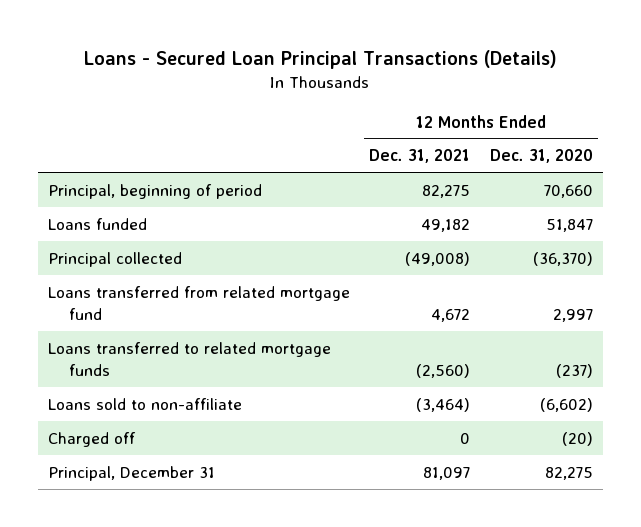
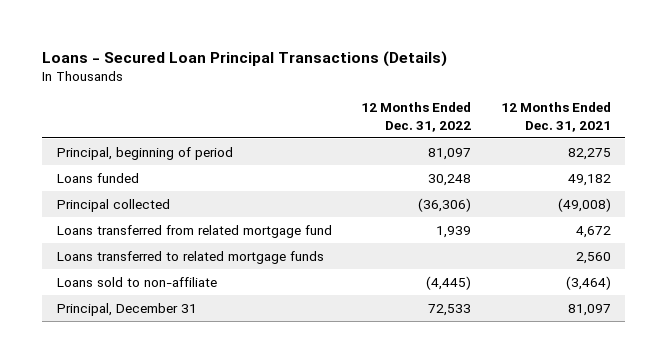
- | 12 Months Ended Dec. 31, 2021 | 12 Months Ended Dec. 31, 2020
+ | 12 Months Ended Dec. 31, 2022 | 12 Months Ended Dec. 31, 2021
- Loans transferred to related mortgage funds | (2,560) | (237)
+ Loans transferred to related mortgage funds | | 2,560
- Charged off | 0 | (20)

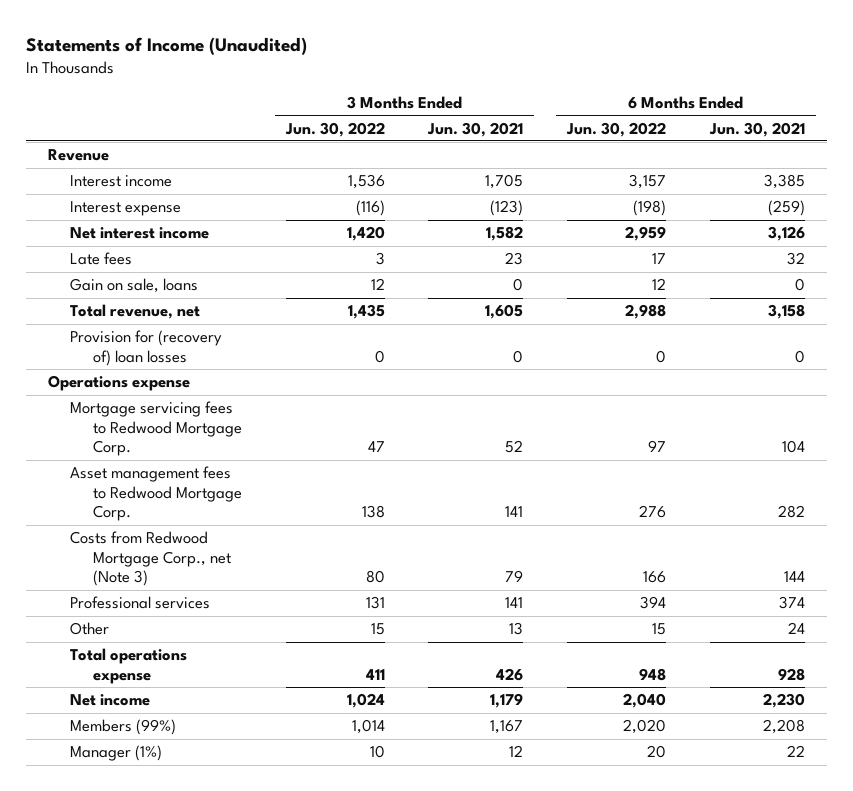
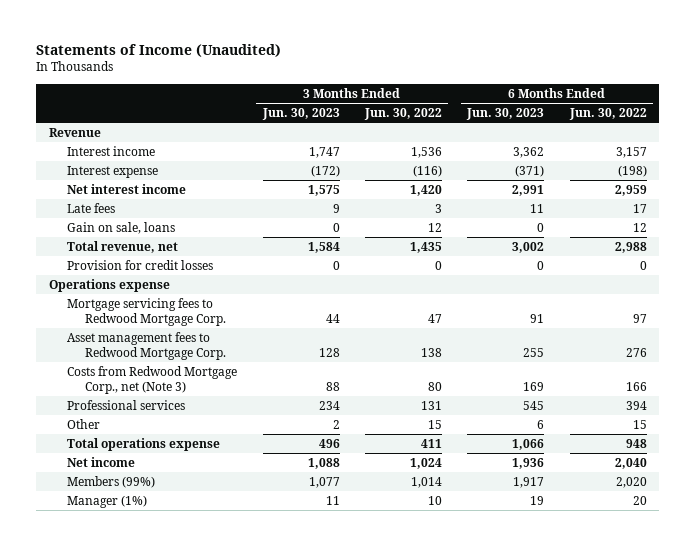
- | 3 Months Ended Jun. 30, 2022 | 3 Months Ended Jun. 30, 2021 | 6 Months Ended Jun. 30, 2022 | 6 Months Ended Jun. 30, 2021
+ | 3 Months Ended Jun. 30, 2023 | 3 Months Ended Jun. 30, 2022 | 6 Months Ended Jun. 30, 2023 | 6 Months Ended Jun. 30, 2022
- Provision for (recovery of) loan losses | 0 | 0 | 0 | 0
+ Provision for credit losses | 0 | 0 | 0 | 0

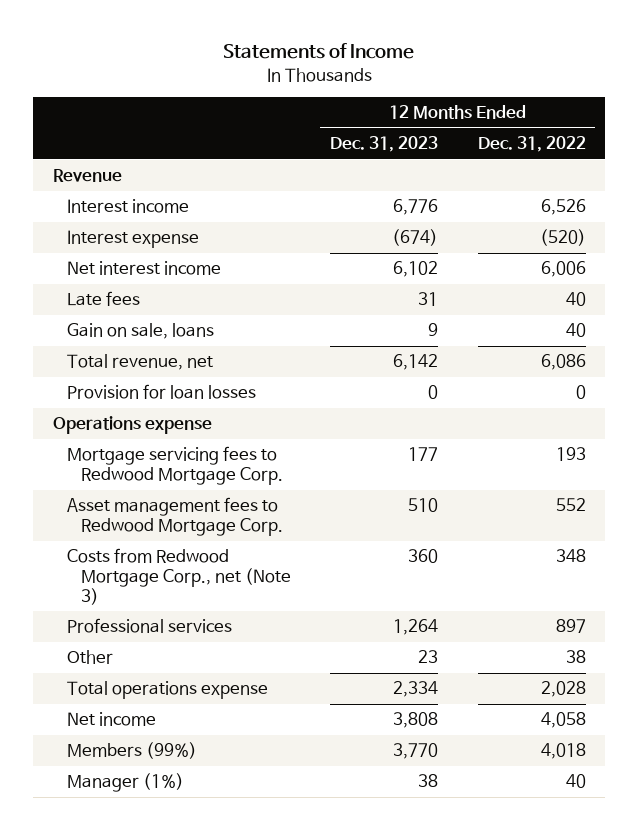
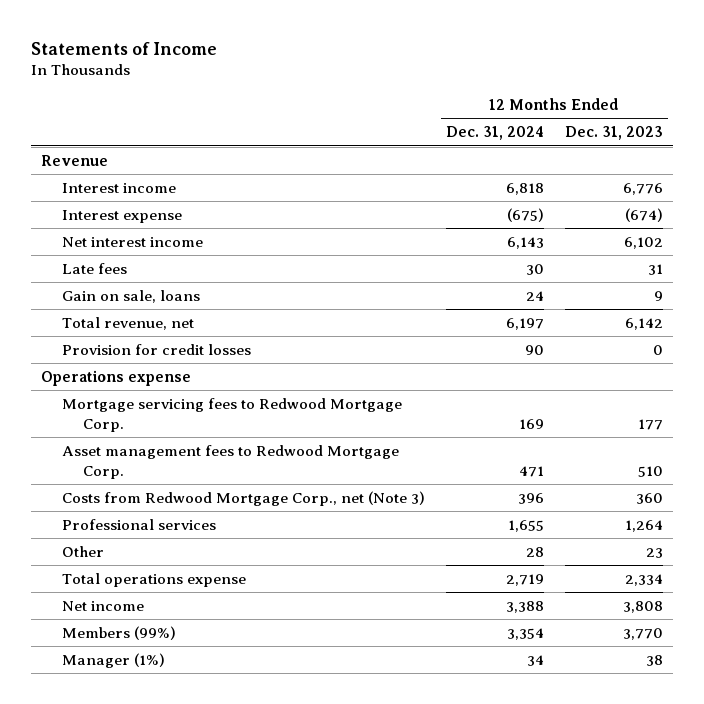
- | 12 Months Ended Dec. 31, 2023 | 12 Months Ended Dec. 31, 2022
+ | 12 Months Ended Dec. 31, 2024 | 12 Months Ended Dec. 31, 2023
- Provision for loan losses | 0 | 0
+ Provision for credit losses | 90 | 0

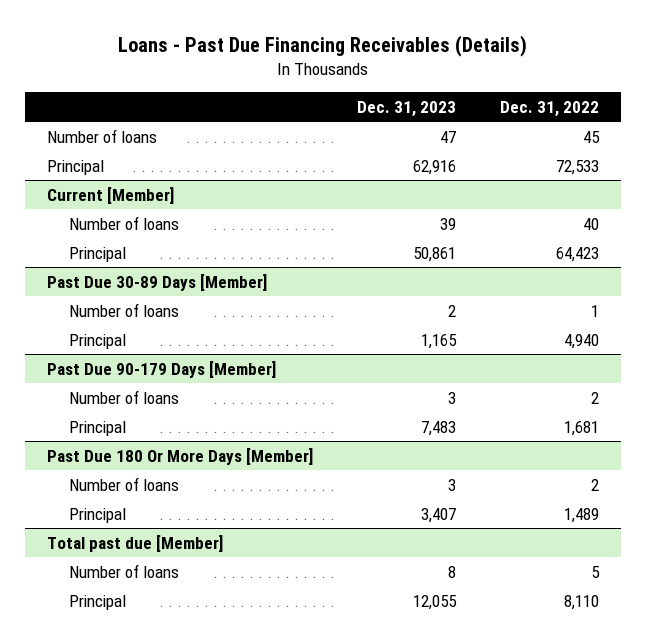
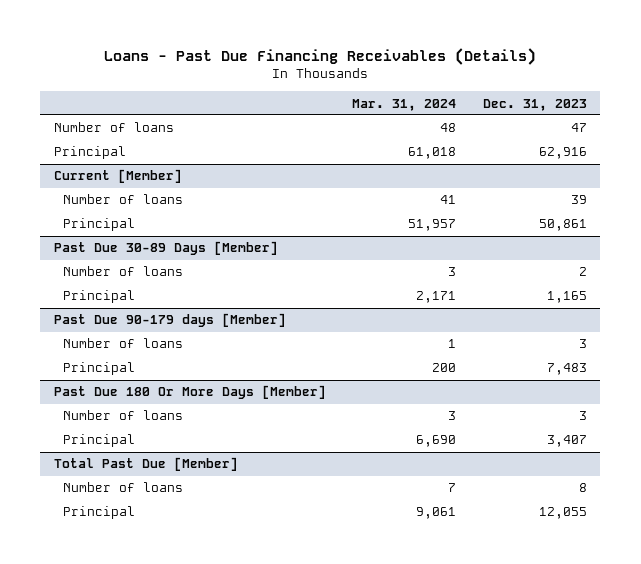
- | Dec. 31, 2023 | Dec. 31, 2022
+ | Mar. 31, 2024 | Dec. 31, 2023
- Past Due 90-179 Days [Member]
+ Past Due 90-179 days [Member]
- Total past due [Member]
+ Total Past Due [Member]

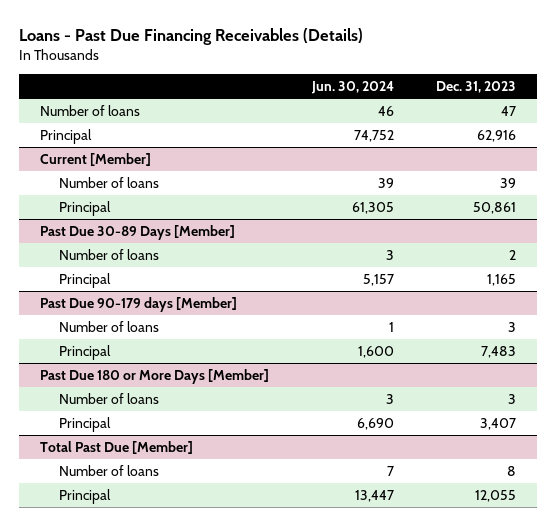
- | Mar. 31, 2024 | Dec. 31, 2023
+ | Jun. 30, 2024 | Dec. 31, 2023
- Past Due 180 Or More Days [Member]
+ Past Due 180 or More Days [Member]

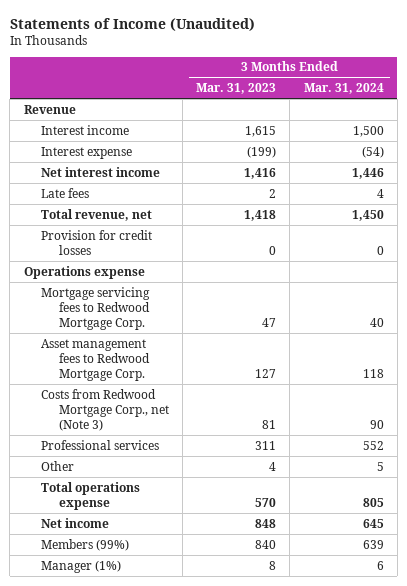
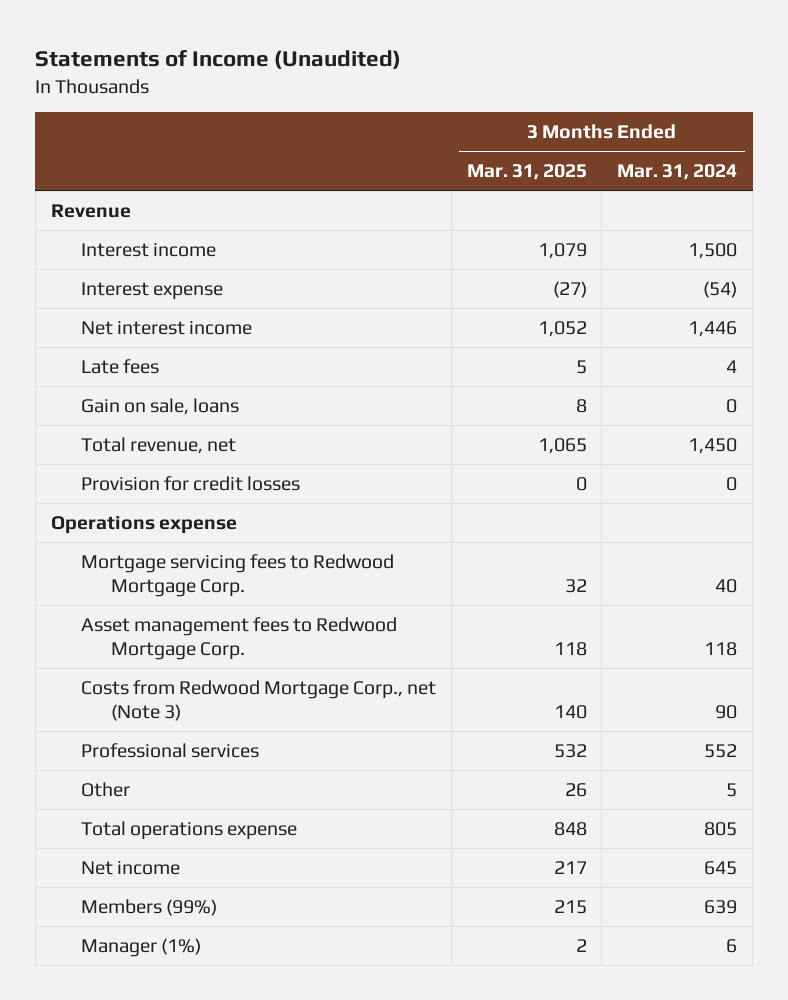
- | 3 Months Ended Mar. 31, 2023 | 3 Months Ended Mar. 31, 2024
+ | 3 Months Ended Mar. 31, 2025 | 3 Months Ended Mar. 31, 2024
+ Gain on sale, loans | 8 | 0

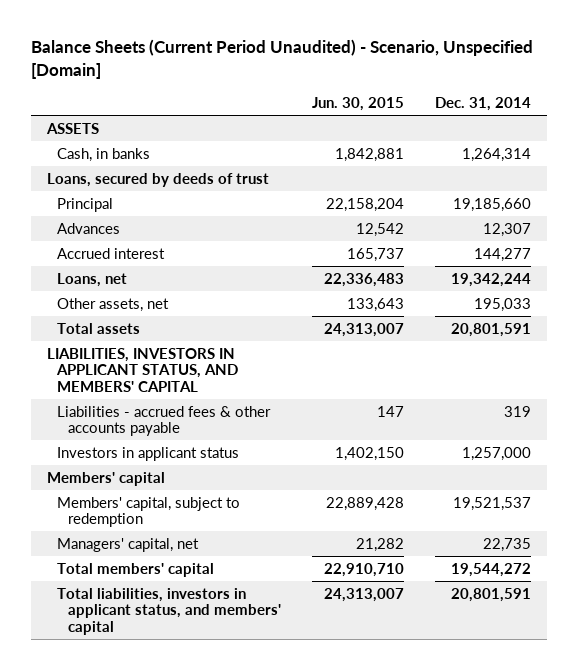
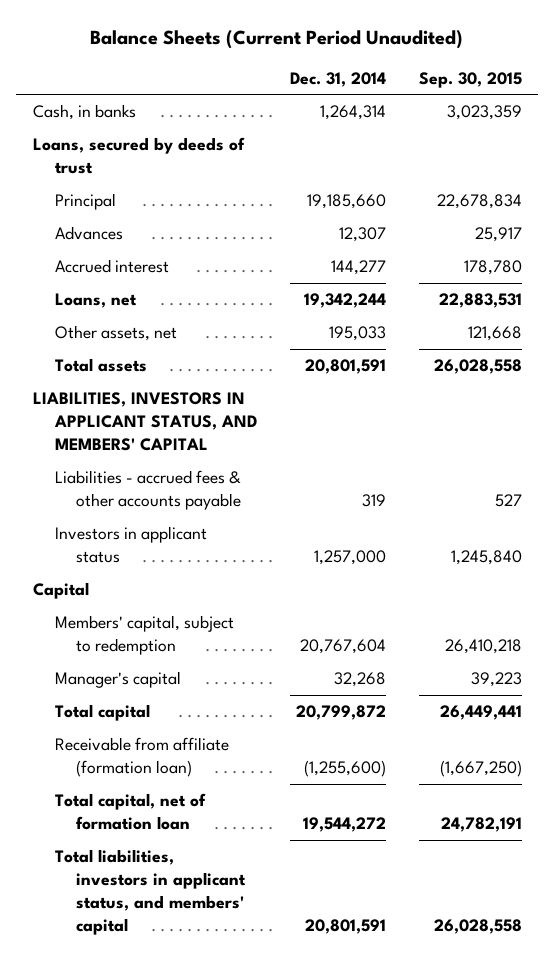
- Balance Sheets (Current Period Unaudited) - Scenario, Unspecified [Domain]
+ Balance Sheets (Current Period Unaudited)
- | Jun. 30, 2015 | Dec. 31, 2014
+ | Dec. 31, 2014 | Sep. 30, 2015
- ASSETS
- Members' capital
- Members' capital, subject to redemption | 22,889,428 | 19,521,537
- Managers' capital, net | 21,282 | 22,735
- Total members' capital | 22,910,710 | 19,544,272
+ Capital
+ Members' capital, subject to redemption | 20,767,604 | 26,410,218
+ Manager's capital | 32,268 | 39,223
+ Total capital | 20,799,872 | 26,449,441
+ Receivable from affiliate (formation loan) | (1,255,600) | (1,667,250)
+ Total capital, net of formation loan | 19,544,272 | 24,782,191

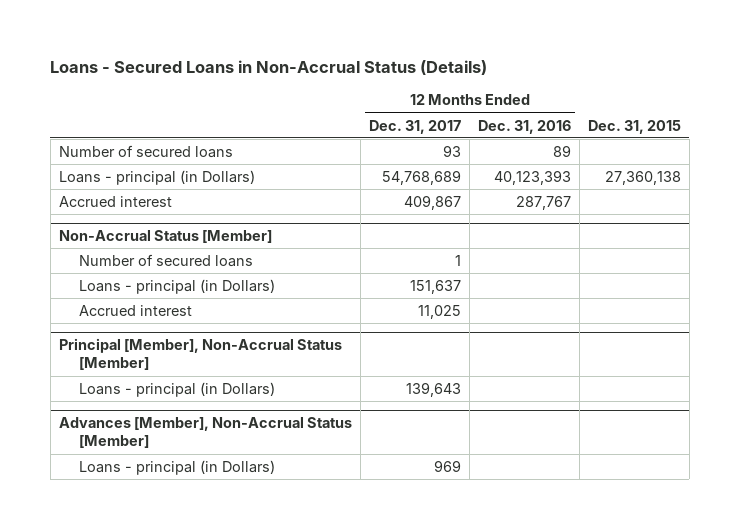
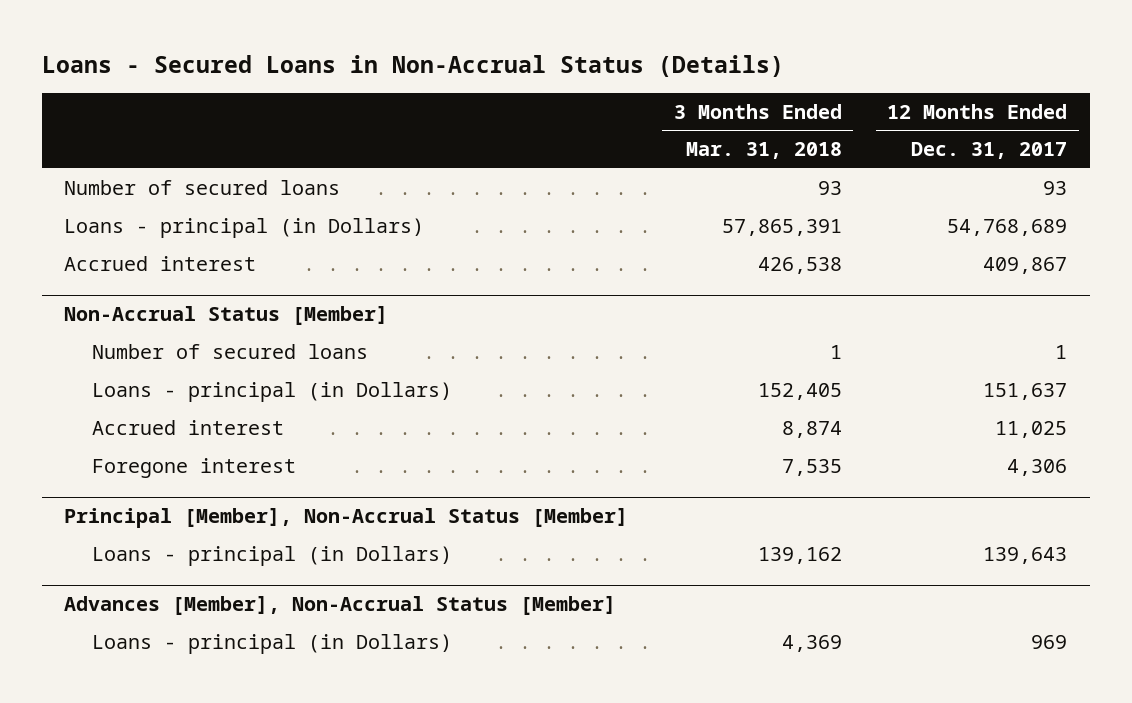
- | 12 Months Ended Dec. 31, 2017 | 12 Months Ended Dec. 31, 2016 | Dec. 31, 2015
+ | 3 Months Ended Mar. 31, 2018 | 12 Months Ended Dec. 31, 2017
@ Non-Accrual Status [Member]
+ Foregone interest | 7,535 | 4,306

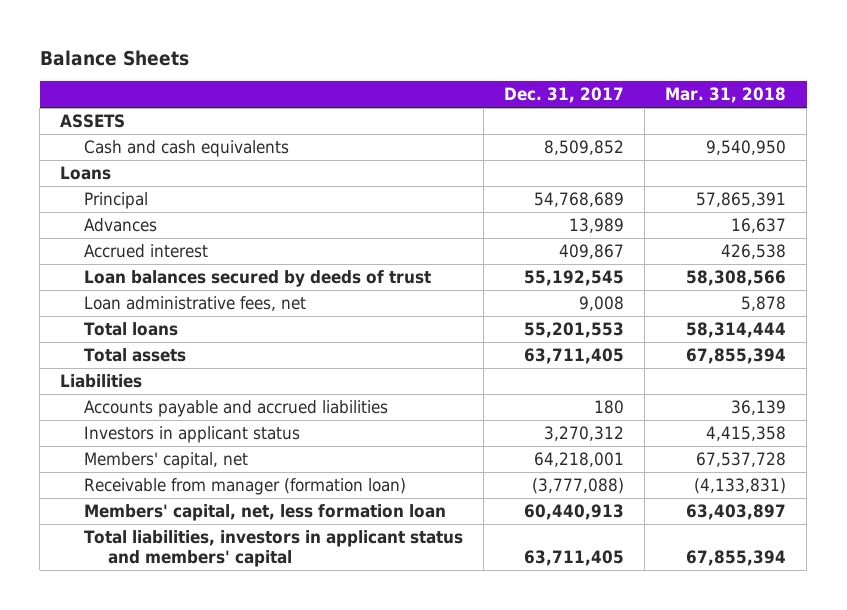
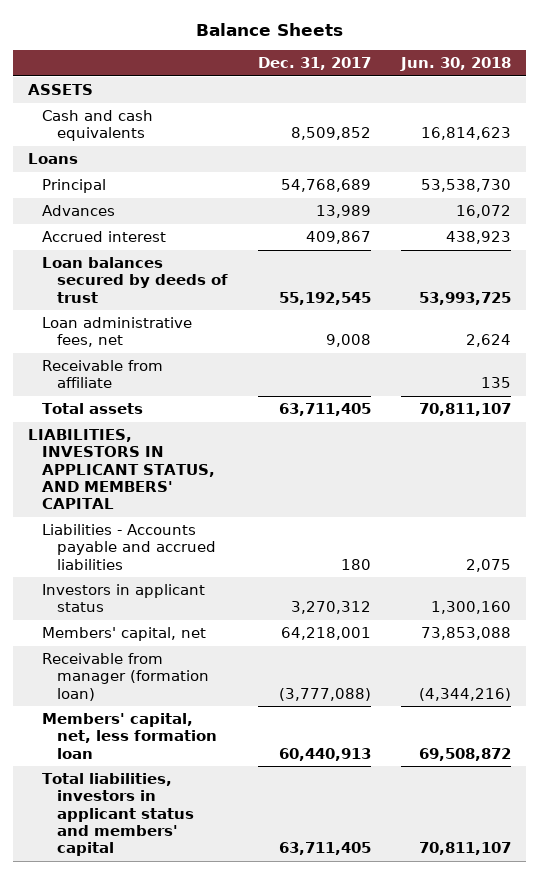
- | Dec. 31, 2017 | Mar. 31, 2018
+ | Dec. 31, 2017 | Jun. 30, 2018
- Total loans | 55,201,553 | 58,314,444
+ Receivable from affiliate | | 135
- Liabilities
- Accounts payable and accrued liabilities | 180 | 36,139
+ LIABILITIES, INVESTORS IN APPLICANT STATUS, AND MEMBERS' CAPITAL
+ Liabilities - Accounts payable and accrued liabilities | 180 | 2,075

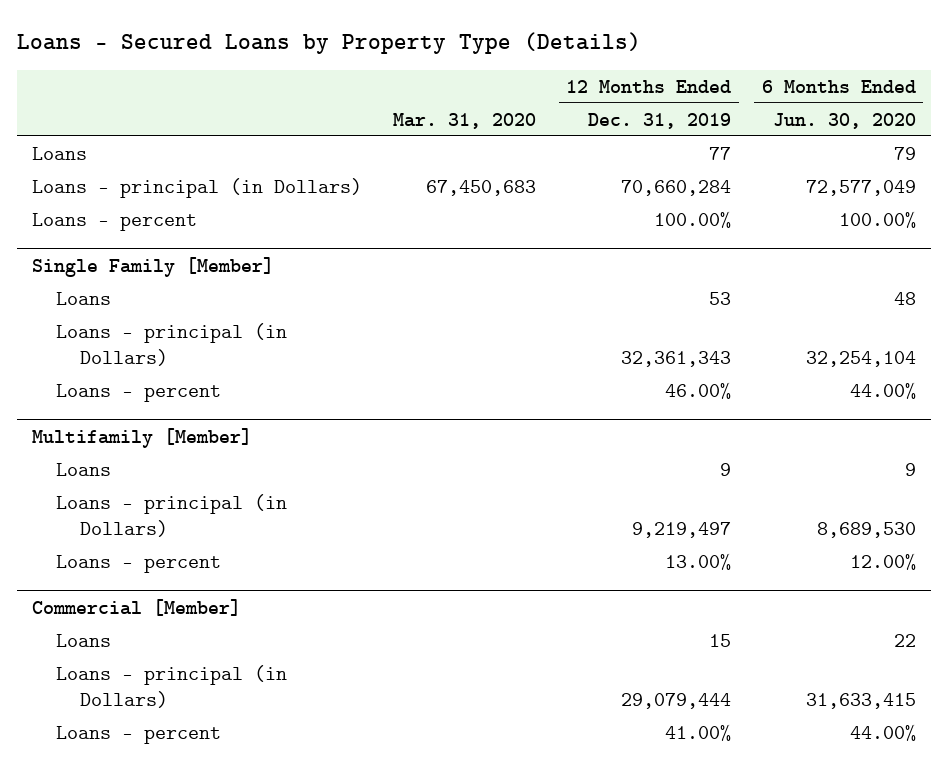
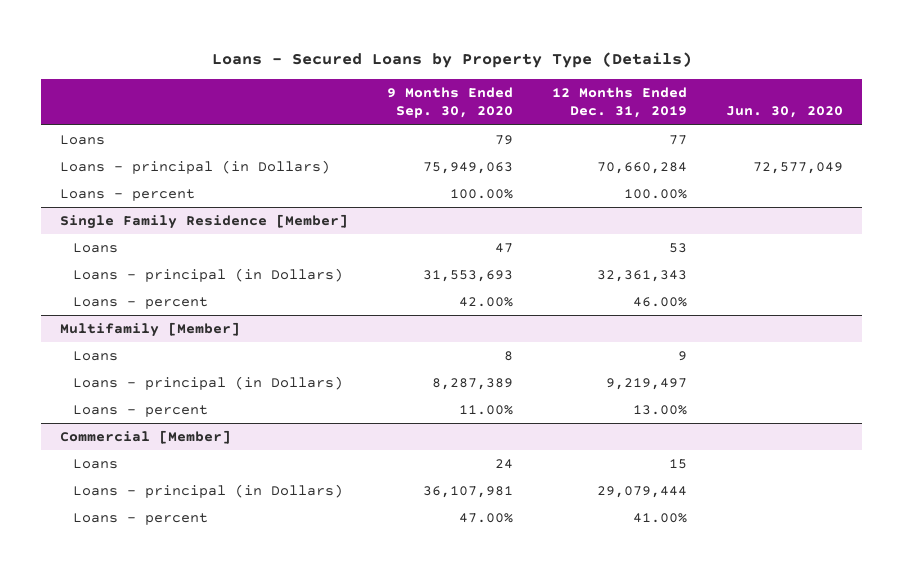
- | Mar. 31, 2020 | 12 Months Ended Dec. 31, 2019 | 6 Months Ended Jun. 30, 2020
+ | 9 Months Ended Sep. 30, 2020 | 12 Months Ended Dec. 31, 2019 | Jun. 30, 2020
- Single Family [Member]
+ Single Family Residence [Member]

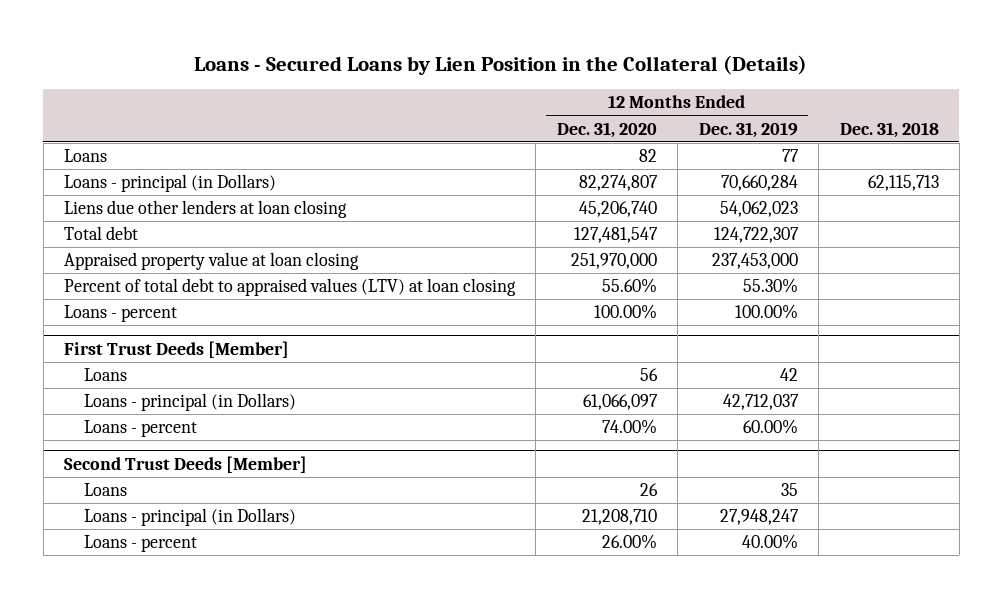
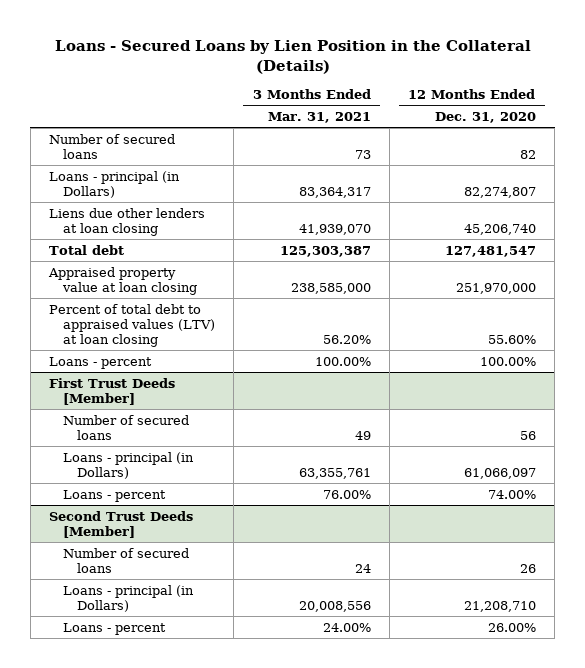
- | 12 Months Ended Dec. 31, 2020 | 12 Months Ended Dec. 31, 2019 | Dec. 31, 2018
+ | 3 Months Ended Mar. 31, 2021 | 12 Months Ended Dec. 31, 2020
- Loans | 82 | 77 |
+ Number of secured loans | 73 | 82
@ First Trust Deeds [Member]
- Loans | 56 | 42 |
+ Number of secured loans | 49 | 56
@ Second Trust Deeds [Member]
- Loans | 26 | 35 |
+ Number of secured loans | 24 | 26

